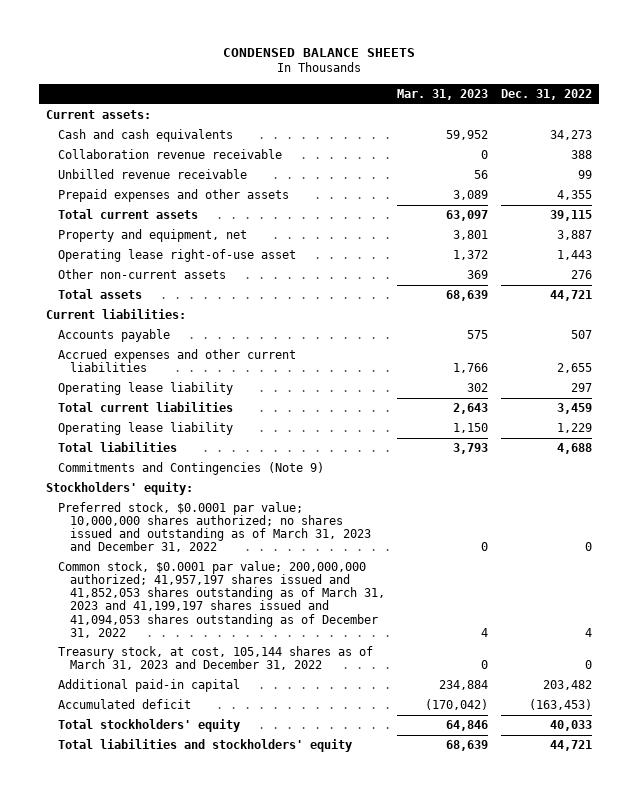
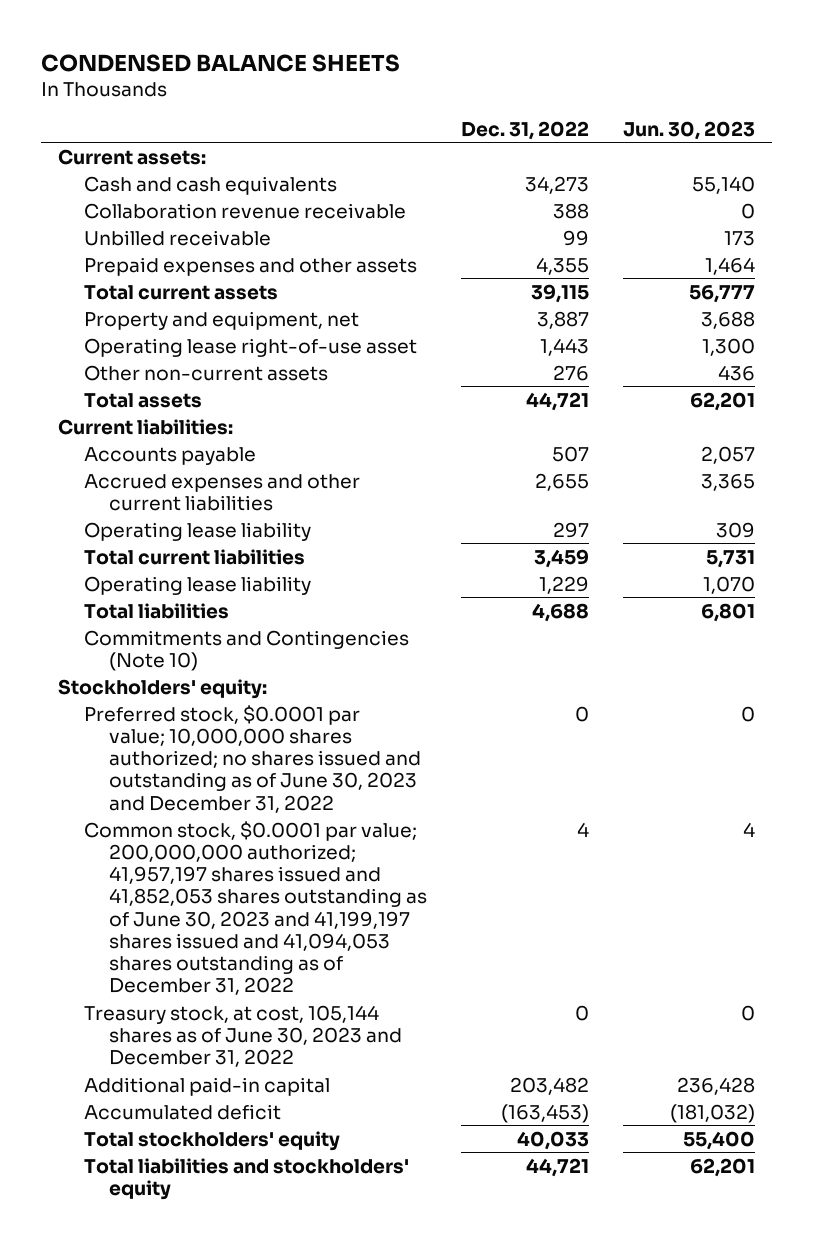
- | Mar. 31, 2023 | Dec. 31, 2022
+ | Dec. 31, 2022 | Jun. 30, 2023
- Unbilled revenue receivable | 56 | 99
+ Unbilled receivable | 99 | 173
- Commitments and Contingencies (Note 9)
+ Commitments and Contingencies (Note 10)
- Preferred stock, $0.0001 par value; 10,000,000 shares authorized; no shares issued and outstanding as of March 31, 2023 and December 31, 2022 | 0 | 0
- Common stock, $0.0001 par value; 200,000,000 authorized; 41,957,197 shares issued and 41,852,053 shares outstanding as of March 31, 2023 and 41,199,197 shares issued and 41,094,053 shares outstanding as of December 31, 2022 | 4 | 4
- Treasury stock, at cost, 105,144 shares as of March 31, 2023 and December 31, 2022 | 0 | 0
+ Preferred stock, $0.0001 par value; 10,000,000 shares authorized; no shares issued and outstanding as of June 30, 2023 and December 31, 2022 | 0 | 0
+ Common stock, $0.0001 par value; 200,000,000 authorized; 41,957,197 shares issued and 41,852,053 shares outstanding as of June 30, 2023 and 41,199,197 shares issued and 41,094,053 shares outstanding as of December 31, 2022 | 4 | 4
+ Treasury stock, at cost, 105,144 shares as of June 30, 2023 and December 31, 2022 | 0 | 0

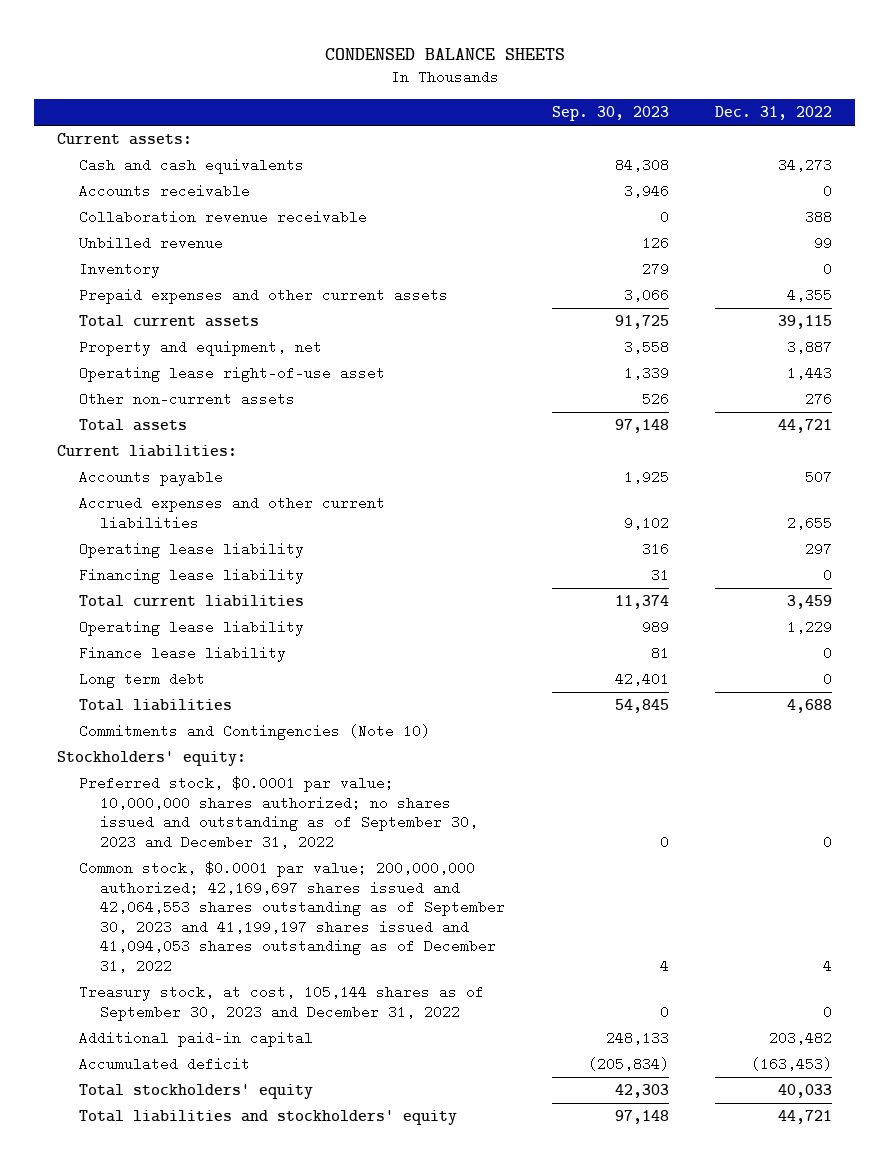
- | Dec. 31, 2022 | Jun. 30, 2023
+ | Sep. 30, 2023 | Dec. 31, 2022
+ Accounts receivable | 3,946 | 0
- Unbilled receivable | 99 | 173
- Prepaid expenses and other assets | 4,355 | 1,464
+ Unbilled revenue | 126 | 99
+ Inventory | 279 | 0
+ Prepaid expenses and other current assets | 3,066 | 4,355
+ Financing lease liability | 31 | 0
+ Finance lease liability | 81 | 0
+ Long term debt | 42,401 | 0
- Preferred stock, $0.0001 par value; 10,000,000 shares authorized; no shares issued and outstanding as of June 30, 2023 and December 31, 2022 | 0 | 0
- Common stock, $0.0001 par value; 200,000,000 authorized; 41,957,197 shares issued and 41,852,053 shares outstanding as of June 30, 2023 and 41,199,197 shares issued and 41,094,053 shares outstanding as of December 31, 2022 | 4 | 4
- Treasury stock, at cost, 105,144 shares as of June 30, 2023 and December 31, 2022 | 0 | 0
+ Preferred stock, $0.0001 par value; 10,000,000 shares authorized; no shares issued and outstanding as of September 30, 2023 and December 31, 2022 | 0 | 0
+ Common stock, $0.0001 par value; 200,000,000 authorized; 42,169,697 shares issued and 42,064,553 shares outstanding as of September 30, 2023 and 41,199,197 shares issued and 41,094,053 shares outstanding as of December 31, 2022 | 4 | 4
+ Treasury stock, at cost, 105,144 shares as of September 30, 2023 and December 31, 2022 | 0 | 0

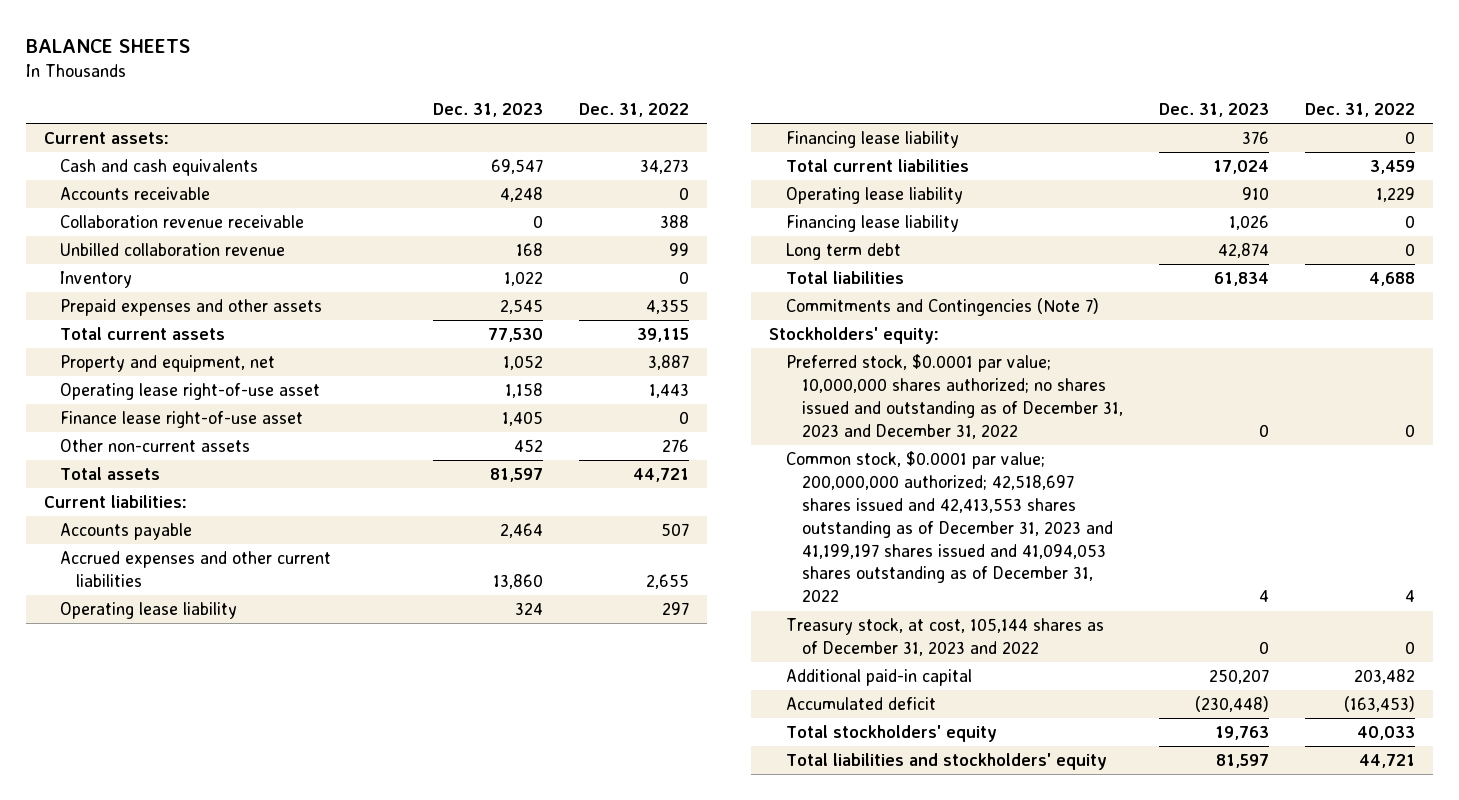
- CONDENSED BALANCE SHEETS
+ BALANCE SHEETS
- | Sep. 30, 2023 | Dec. 31, 2022
+ | Dec. 31, 2023 | Dec. 31, 2022
- Unbilled revenue | 126 | 99
+ Unbilled collaboration revenue | 168 | 99
- Prepaid expenses and other current assets | 3,066 | 4,355
+ Prepaid expenses and other assets | 2,545 | 4,355
+ Finance lease right-of-use asset | 1,405 | 0
- Finance lease liability | 81 | 0
+ Financing lease liability | 1,026 | 0
- Commitments and Contingencies (Note 10)
+ Commitments and Contingencies (Note 7)
- Preferred stock, $0.0001 par value; 10,000,000 shares authorized; no shares issued and outstanding as of September 30, 2023 and December 31, 2022 | 0 | 0
- Common stock, $0.0001 par value; 200,000,000 authorized; 42,169,697 shares issued and 42,064,553 shares outstanding as of September 30, 2023 and 41,199,197 shares issued and 41,094,053 shares outstanding as of December 31, 2022 | 4 | 4
- Treasury stock, at cost, 105,144 shares as of September 30, 2023 and December 31, 2022 | 0 | 0
+ Preferred stock, $0.0001 par value; 10,000,000 shares authorized; no shares issued and outstanding as of December 31, 2023 and December 31, 2022 | 0 | 0
+ Common stock, $0.0001 par value; 200,000,000 authorized; 42,518,697 shares issued and 42,413,553 shares outstanding as of December 31, 2023 and 41,199,197 shares issued and 41,094,053 shares outstanding as of December 31, 2022 | 4 | 4
+ Treasury stock, at cost, 105,144 shares as of December 31, 2023 and 2022 | 0 | 0

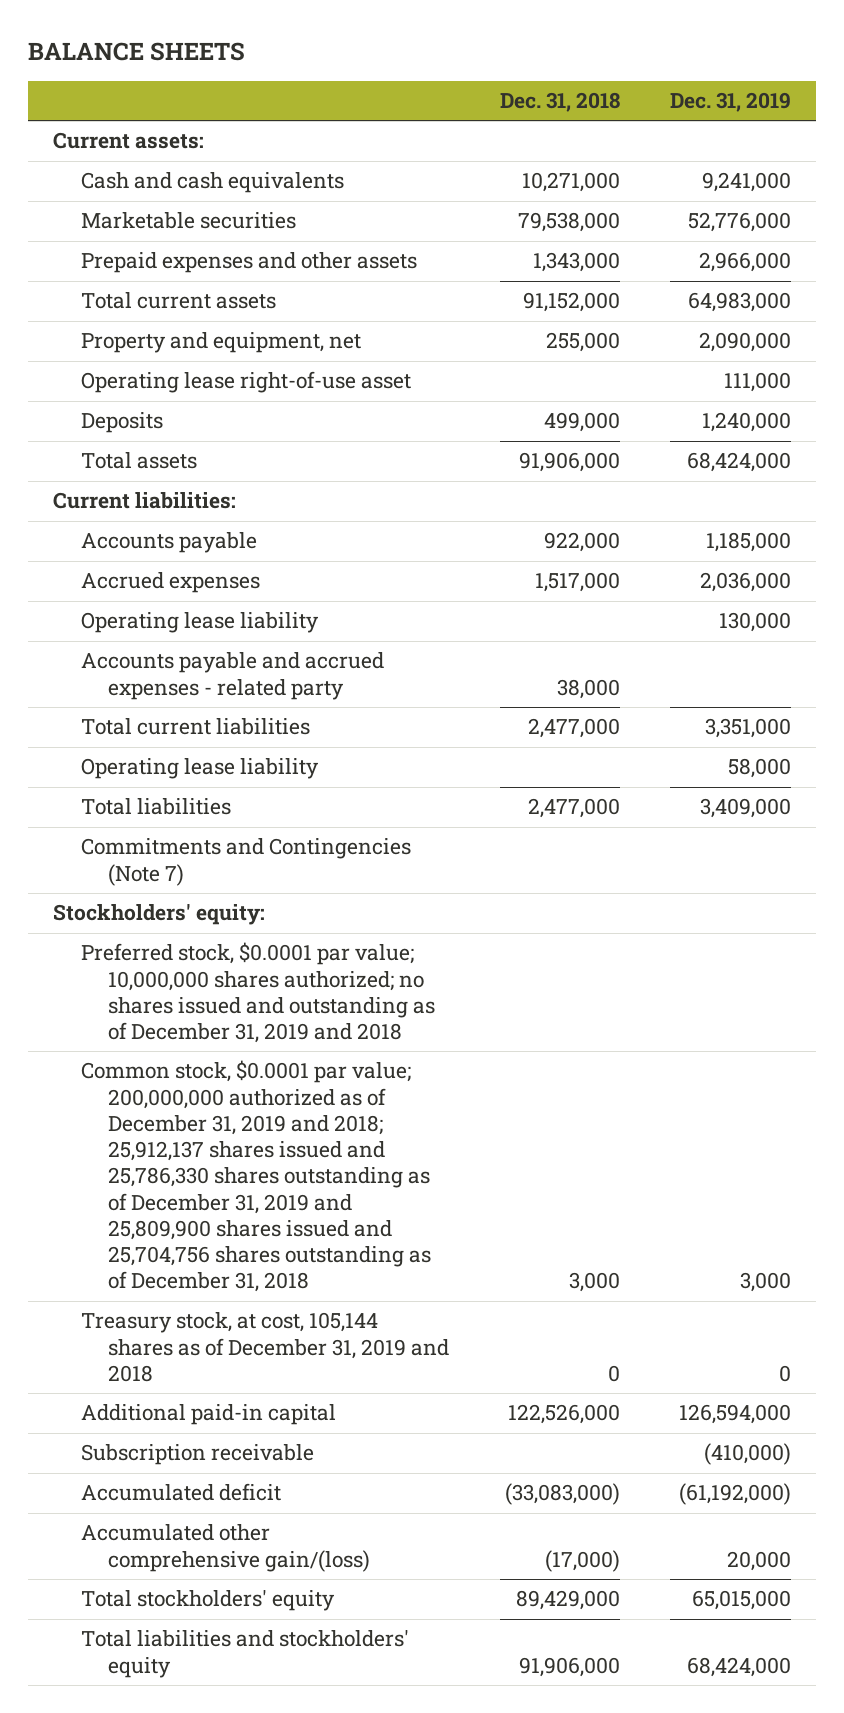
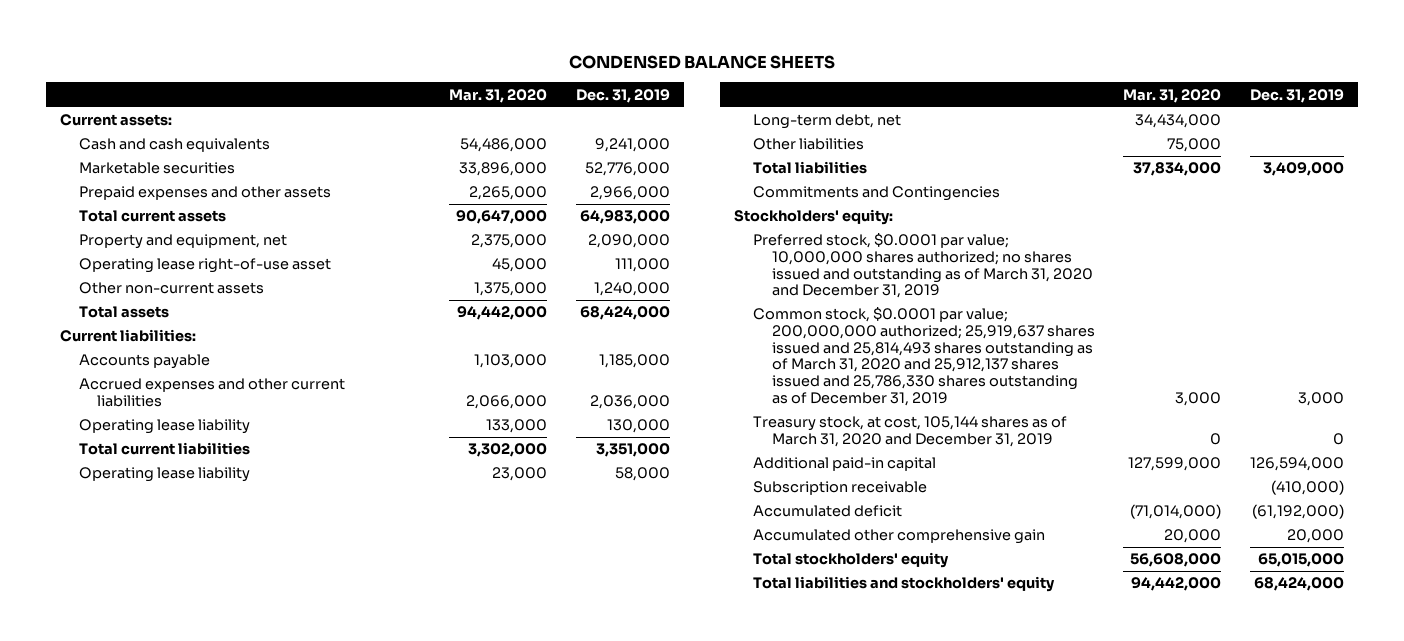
- BALANCE SHEETS
+ CONDENSED BALANCE SHEETS
- | Dec. 31, 2018 | Dec. 31, 2019
+ | Mar. 31, 2020 | Dec. 31, 2019
- Deposits | 499,000 | 1,240,000
+ Other non-current assets | 1,375,000 | 1,240,000
- Accrued expenses | 1,517,000 | 2,036,000
+ Accrued expenses and other current liabilities | 2,066,000 | 2,036,000
- Accounts payable and accrued expenses - related party | 38,000 |
+ Long-term debt, net | 34,434,000 |
+ Other liabilities | 75,000 |
- Commitments and Contingencies (Note 7)
+ Commitments and Contingencies
- Preferred stock, $0.0001 par value; 10,000,000 shares authorized; no shares issued and outstanding as of December 31, 2019 and 2018
- Common stock, $0.0001 par value; 200,000,000 authorized as of December 31, 2019 and 2018; 25,912,137 shares issued and 25,786,330 shares outstanding as of December 31, 2019 and 25,809,900 shares issued and 25,704,756 shares outstanding as of December 31, 2018 | 3,000 | 3,000
- Treasury stock, at cost, 105,144 shares as of December 31, 2019 and 2018 | 0 | 0
+ Preferred stock, $0.0001 par value; 10,000,000 shares authorized; no shares issued and outstanding as of March 31, 2020 and December 31, 2019
+ Common stock, $0.0001 par value; 200,000,000 authorized; 25,919,637 shares issued and 25,814,493 shares outstanding as of March 31, 2020 and 25,912,137 shares issued and 25,786,330 shares outstanding as of December 31, 2019 | 3,000 | 3,000
+ Treasury stock, at cost, 105,144 shares as of March 31, 2020 and December 31, 2019 | 0 | 0
- Accumulated other comprehensive gain/(loss) | (17,000) | 20,000
+ Accumulated other comprehensive gain | 20,000 | 20,000

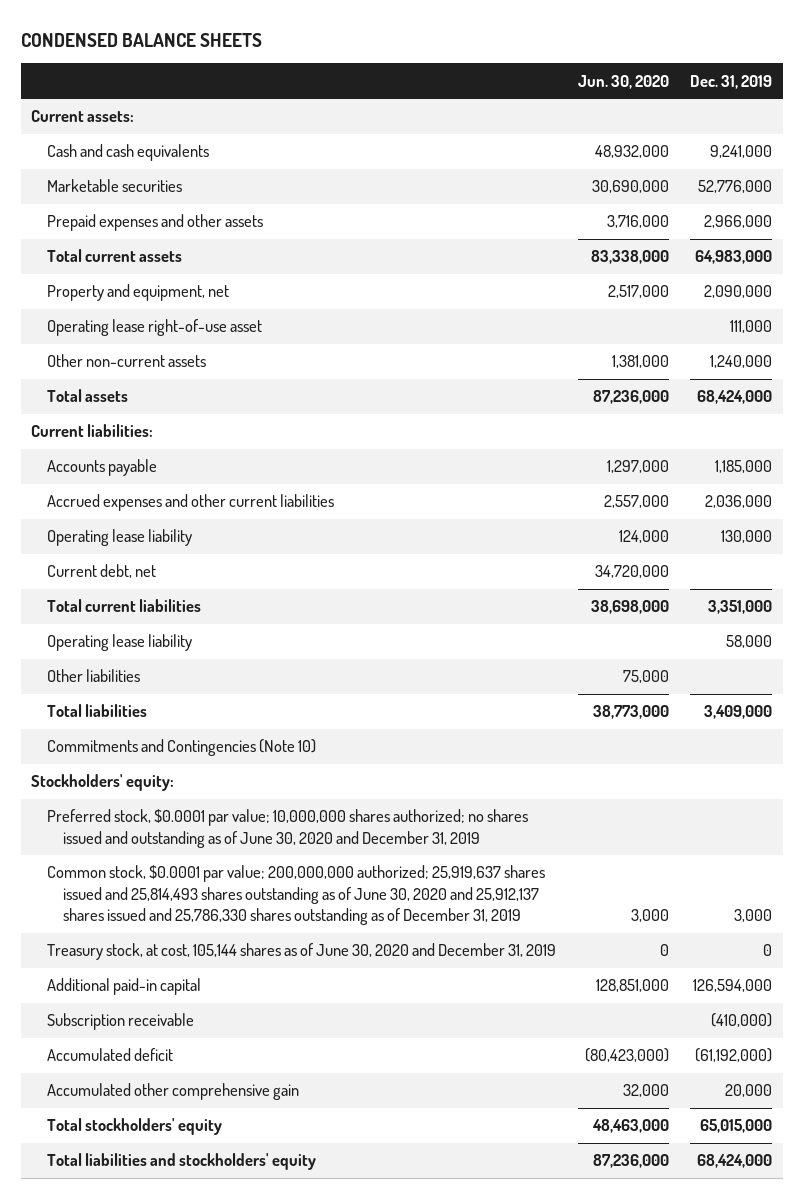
- | Mar. 31, 2020 | Dec. 31, 2019
+ | Jun. 30, 2020 | Dec. 31, 2019
+ Current debt, net | 34,720,000 |
- Long-term debt, net | 34,434,000 |
- Commitments and Contingencies
+ Commitments and Contingencies (Note 10)
- Preferred stock, $0.0001 par value; 10,000,000 shares authorized; no shares issued and outstanding as of March 31, 2020 and December 31, 2019
- Common stock, $0.0001 par value; 200,000,000 authorized; 25,919,637 shares issued and 25,814,493 shares outstanding as of March 31, 2020 and 25,912,137 shares issued and 25,786,330 shares outstanding as of December 31, 2019 | 3,000 | 3,000
- Treasury stock, at cost, 105,144 shares as of March 31, 2020 and December 31, 2019 | 0 | 0
+ Preferred stock, $0.0001 par value; 10,000,000 shares authorized; no shares issued and outstanding as of June 30, 2020 and December 31, 2019
+ Common stock, $0.0001 par value; 200,000,000 authorized; 25,919,637 shares issued and 25,814,493 shares outstanding as of June 30, 2020 and 25,912,137 shares issued and 25,786,330 shares outstanding as of December 31, 2019 | 3,000 | 3,000
+ Treasury stock, at cost, 105,144 shares as of June 30, 2020 and December 31, 2019 | 0 | 0

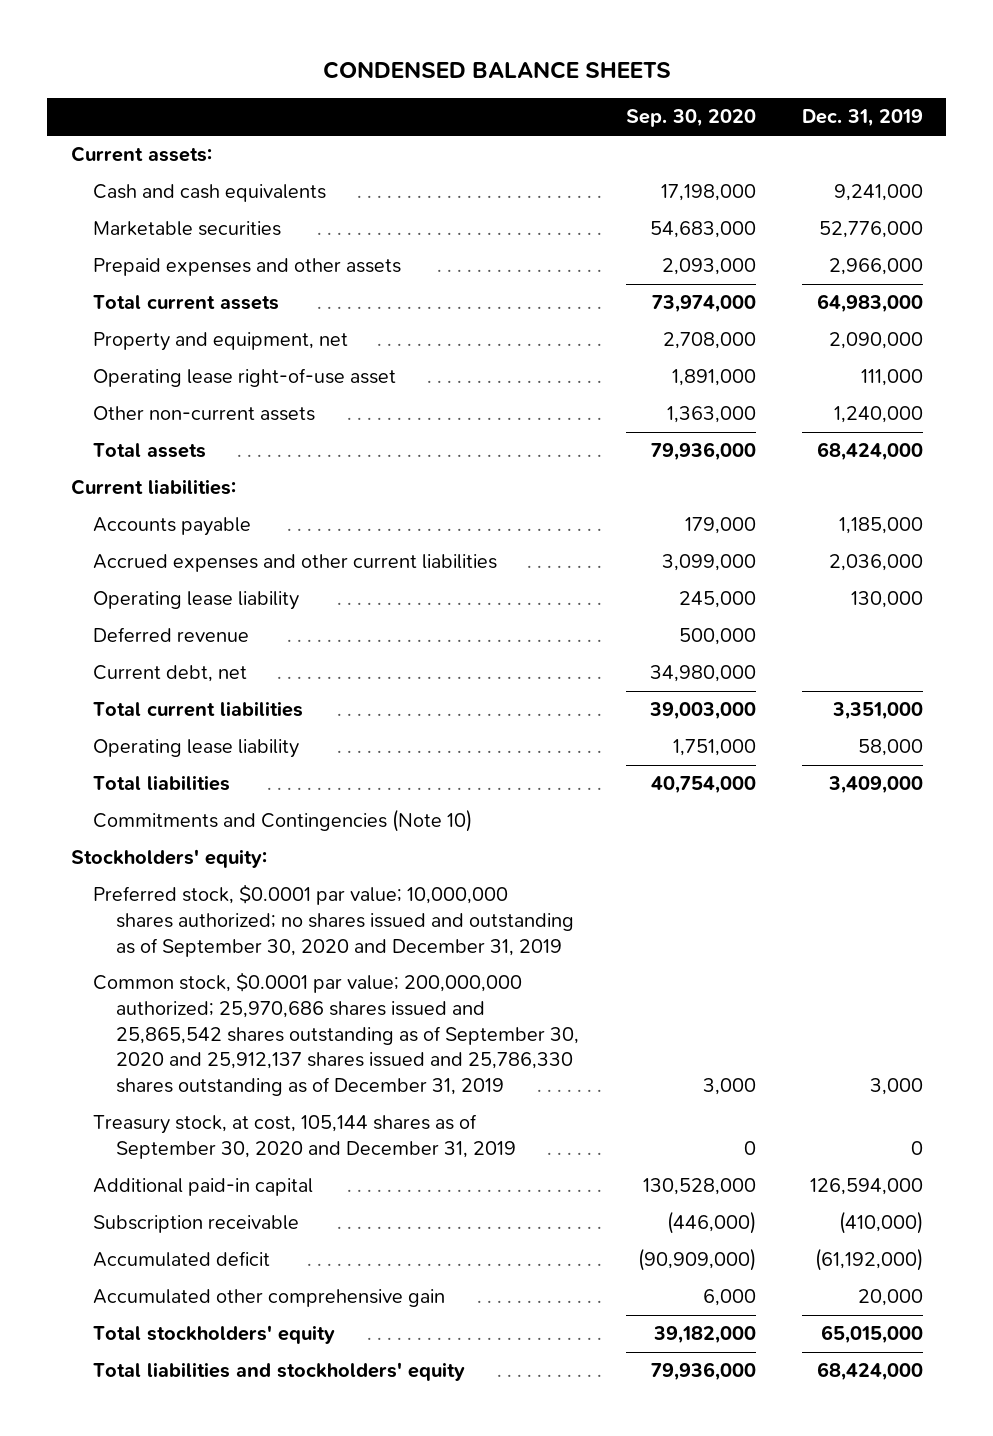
- | Jun. 30, 2020 | Dec. 31, 2019
+ | Sep. 30, 2020 | Dec. 31, 2019
+ Deferred revenue | 500,000 |
- Other liabilities | 75,000 |
- Preferred stock, $0.0001 par value; 10,000,000 shares authorized; no shares issued and outstanding as of June 30, 2020 and December 31, 2019
- Common stock, $0.0001 par value; 200,000,000 authorized; 25,919,637 shares issued and 25,814,493 shares outstanding as of June 30, 2020 and 25,912,137 shares issued and 25,786,330 shares outstanding as of December 31, 2019 | 3,000 | 3,000
- Treasury stock, at cost, 105,144 shares as of June 30, 2020 and December 31, 2019 | 0 | 0
+ Preferred stock, $0.0001 par value; 10,000,000 shares authorized; no shares issued and outstanding as of September 30, 2020 and December 31, 2019
+ Common stock, $0.0001 par value; 200,000,000 authorized; 25,970,686 shares issued and 25,865,542 shares outstanding as of September 30, 2020 and 25,912,137 shares issued and 25,786,330 shares outstanding as of December 31, 2019 | 3,000 | 3,000
+ Treasury stock, at cost, 105,144 shares as of September 30, 2020 and December 31, 2019 | 0 | 0

